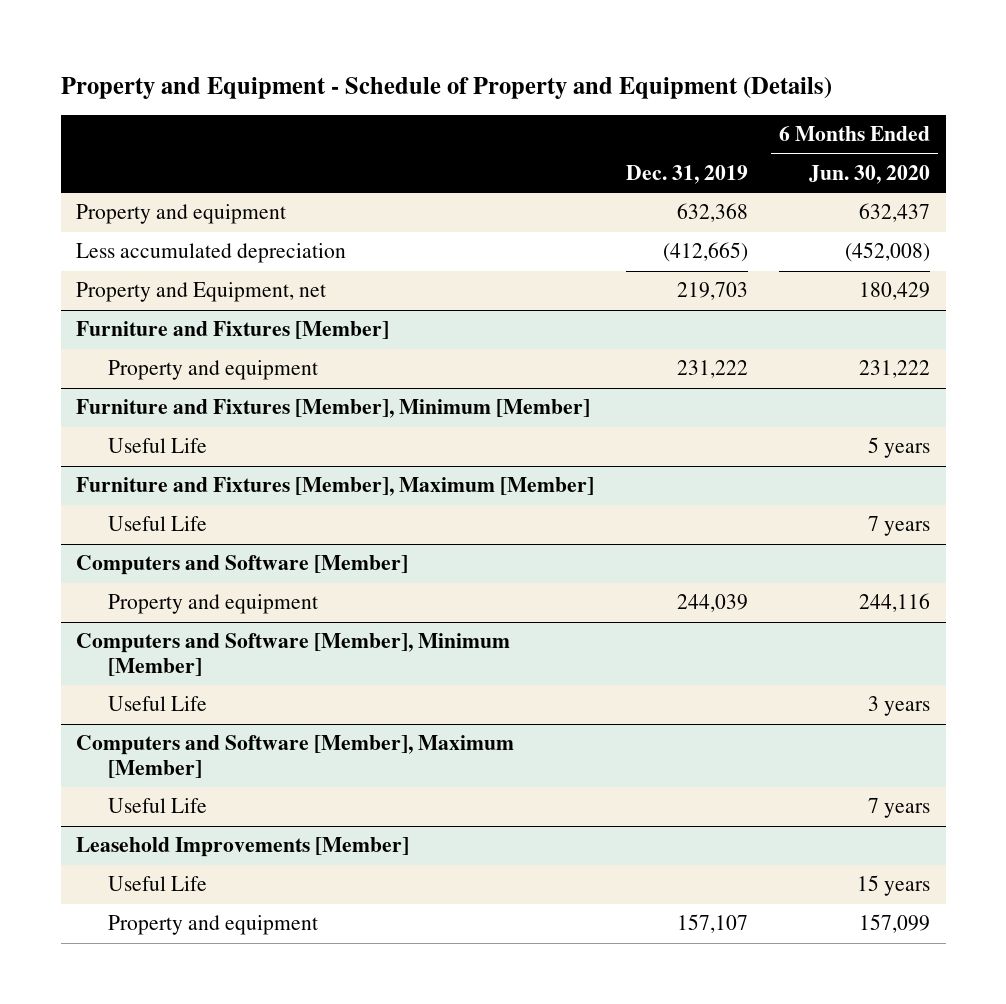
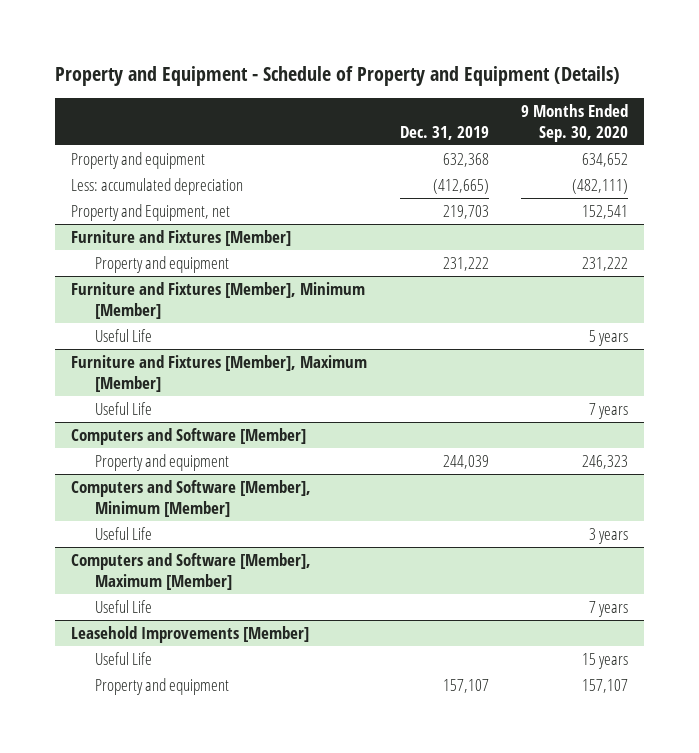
- | Dec. 31, 2019 | 6 Months Ended Jun. 30, 2020
+ | Dec. 31, 2019 | 9 Months Ended Sep. 30, 2020
- Less accumulated depreciation | (412,665) | (452,008)
+ Less: accumulated depreciation | (412,665) | (482,111)

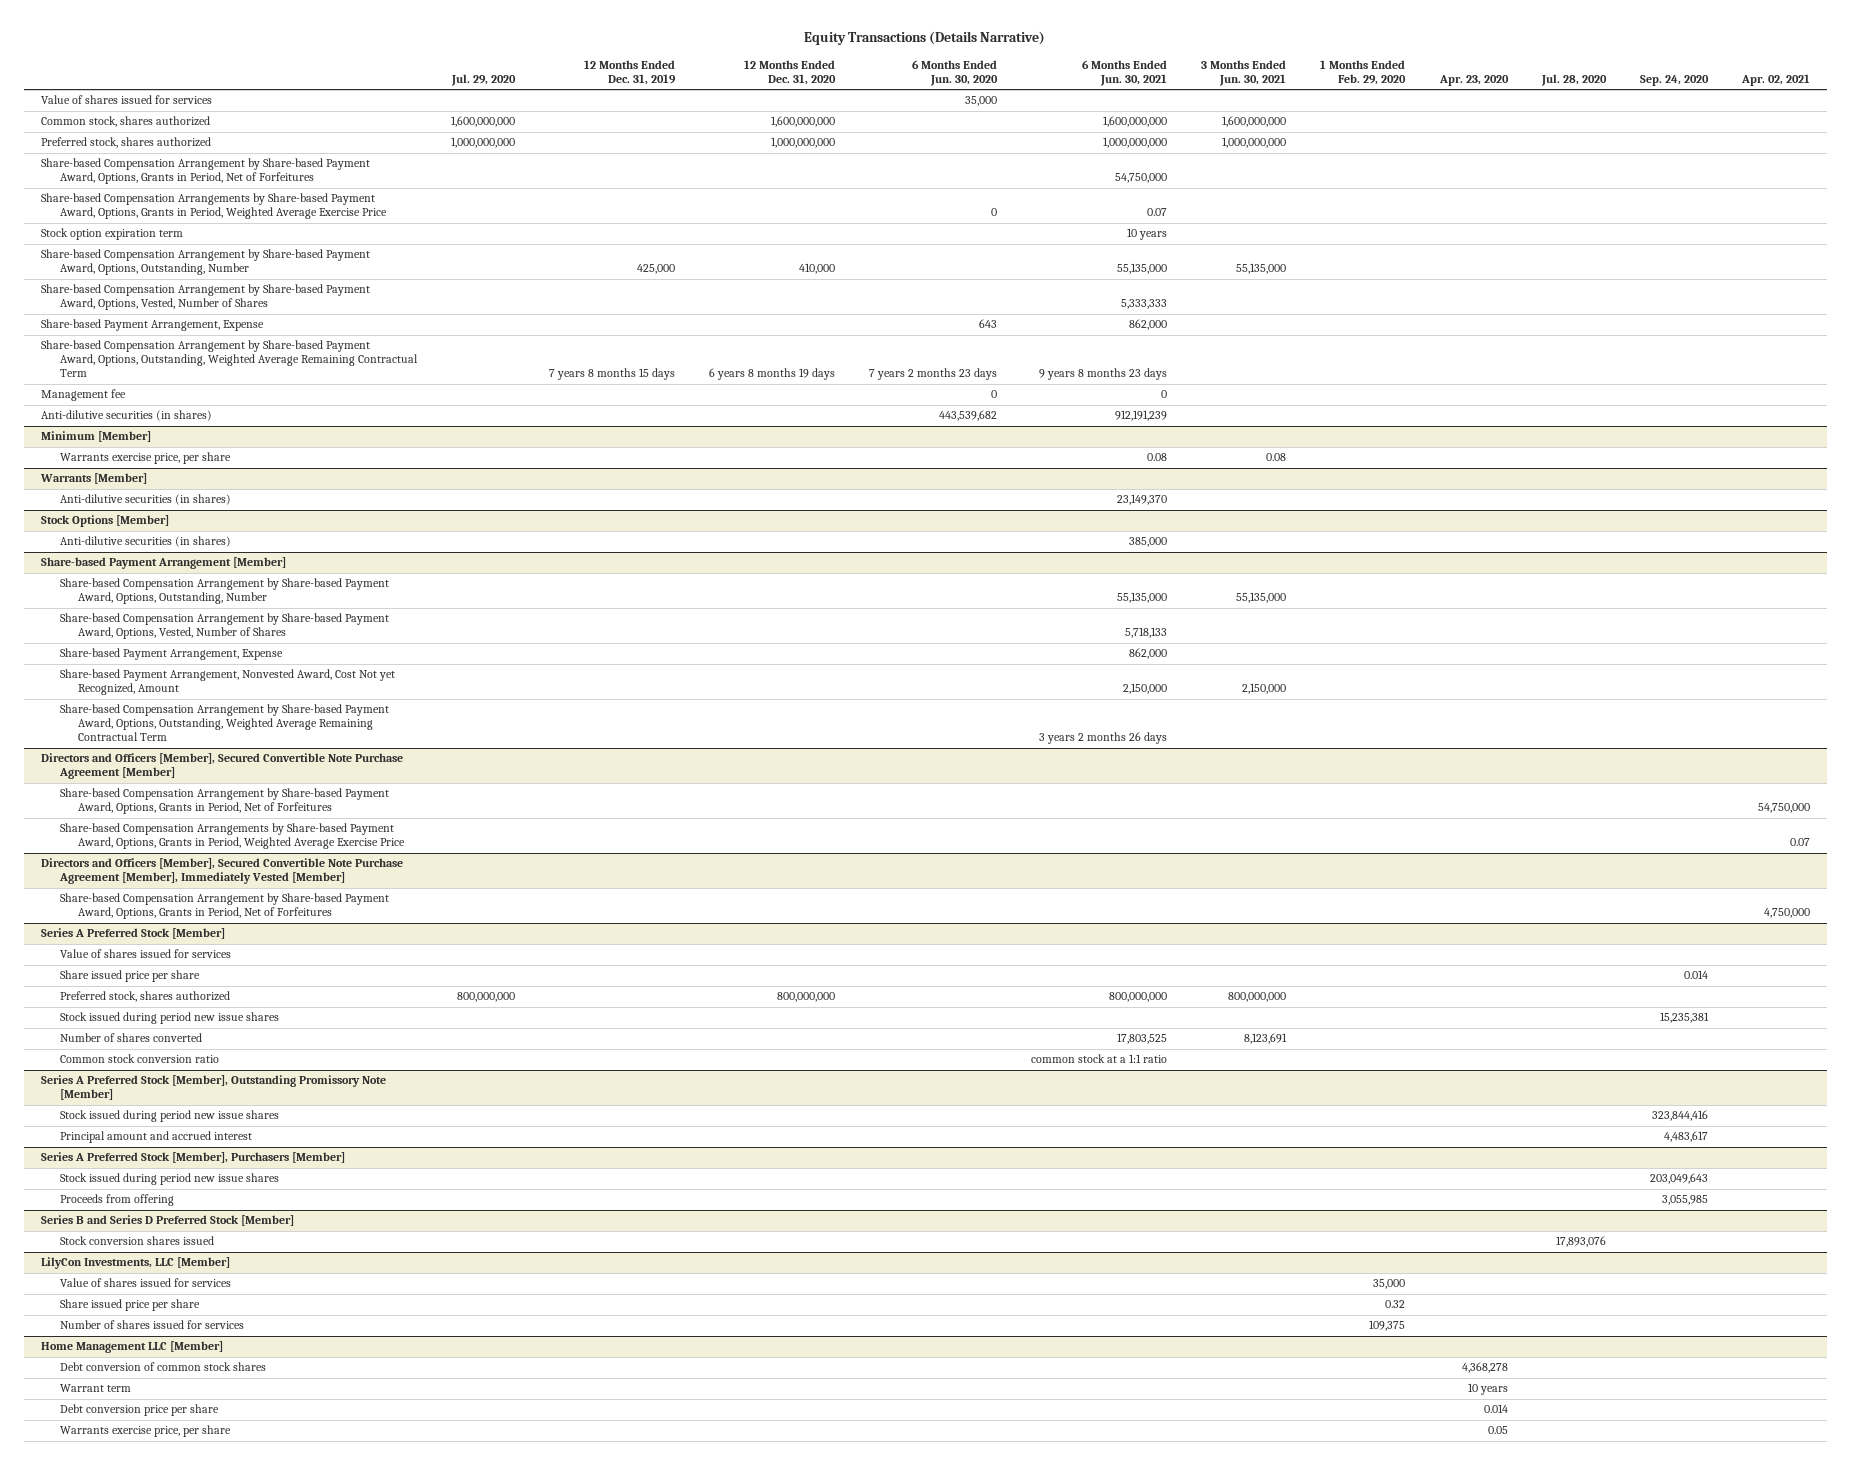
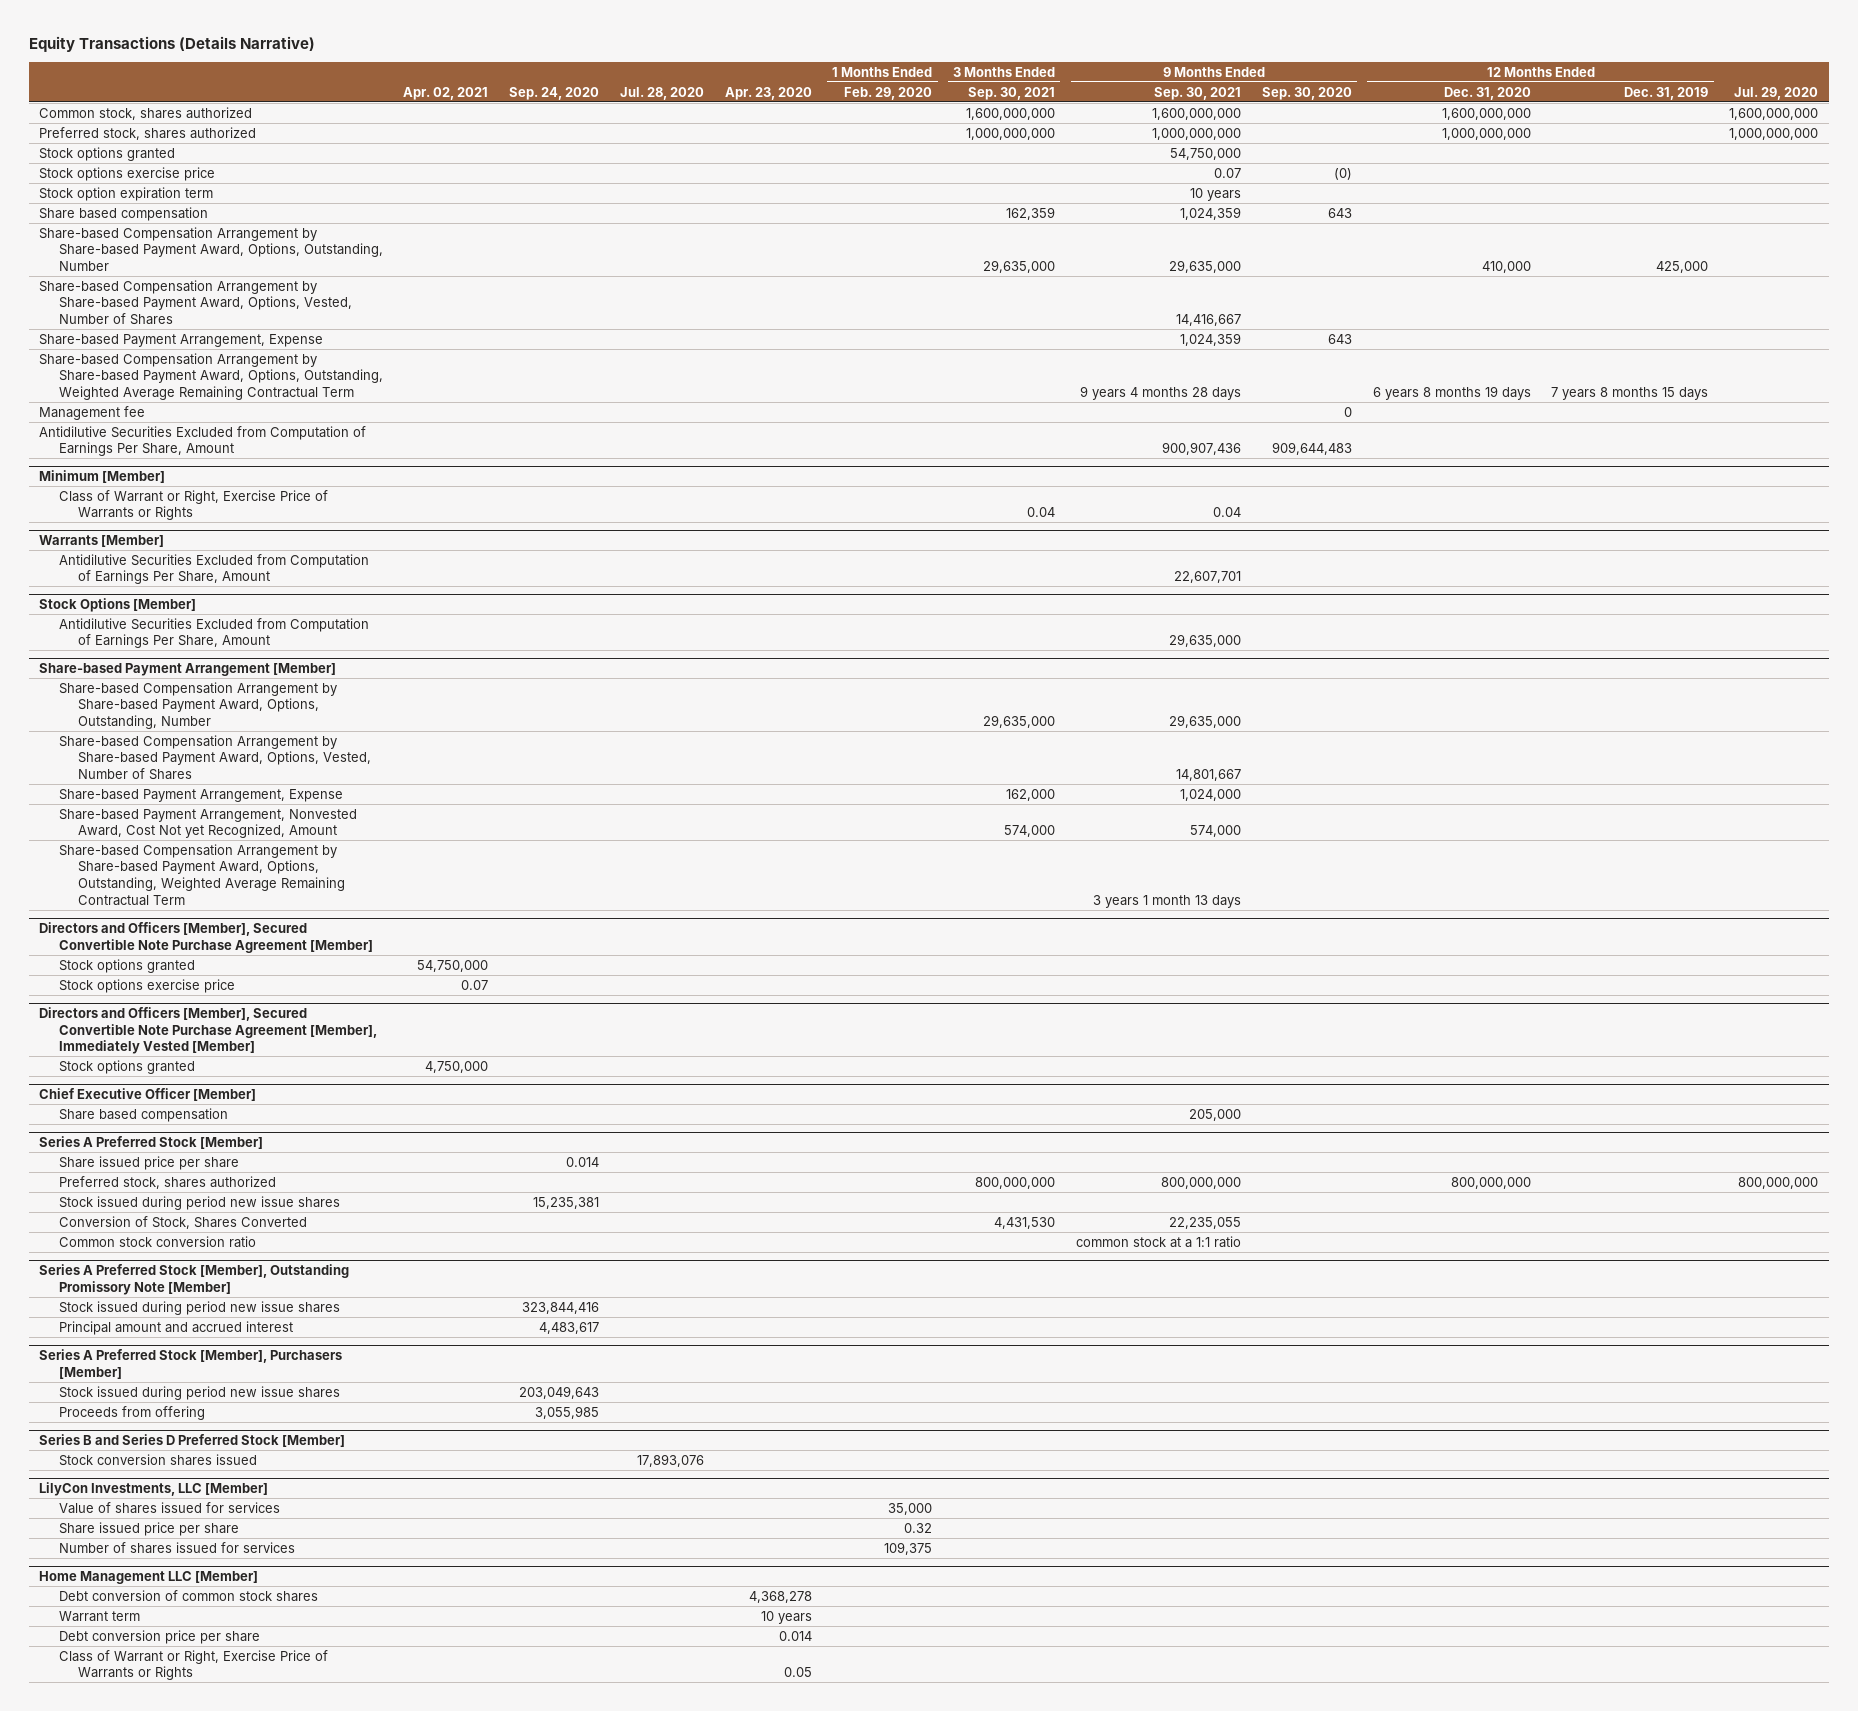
- | Jul. 29, 2020 | 12 Months Ended Dec. 31, 2019 | 12 Months Ended Dec. 31, 2020 | 6 Months Ended Jun. 30, 2020 | 6 Months Ended Jun. 30, 2021 | 3 Months Ended Jun. 30, 2021 | 1 Months Ended Feb. 29, 2020 | Apr. 23, 2020 | Jul. 28, 2020 | Sep. 24, 2020 | Apr. 02, 2021
+ | Apr. 02, 2021 | Sep. 24, 2020 | Jul. 28, 2020 | Apr. 23, 2020 | 1 Months Ended Feb. 29, 2020 | 3 Months Ended Sep. 30, 2021 | 9 Months Ended Sep. 30, 2021 | 9 Months Ended Sep. 30, 2020 | 12 Months Ended Dec. 31, 2020 | 12 Months Ended Dec. 31, 2019 | Jul. 29, 2020
- Value of shares issued for services | | | | 35,000 | | | | | | |
- Share-based Compensation Arrangement by Share-based Payment Award, Options, Grants in Period, Net of Forfeitures | | | | | 54,750,000 | | | | | |
- Share-based Compensation Arrangements by Share-based Payment Award, Options, Grants in Period, Weighted Average Exercise Price | | | | 0 | 0.07 | | | | | |
+ Stock options granted | | | | | | | 54,750,000 | | | |
+ Stock options exercise price | | | | | | | 0.07 | (0) | | |
+ Share based compensation | | | | | | 162,359 | 1,024,359 | 643 | | |
- Anti-dilutive securities (in shares) | | | | 443,539,682 | 912,191,239 | | | | | |
+ Antidilutive Securities Excluded from Computation of Earnings Per Share, Amount | | | | | | | 900,907,436 | 909,644,483 | | |
@ Minimum [Member]
- Warrants exercise price, per share | | | | | 0.08 | 0.08 | | | | |
+ Class of Warrant or Right, Exercise Price of Warrants or Rights | | | | | | 0.04 | 0.04 | | | |
@ Warrants [Member]
- Anti-dilutive securities (in shares) | | | | | 23,149,370 | | | | | |
+ Antidilutive Securities Excluded from Computation of Earnings Per Share, Amount | | | | | | | 22,607,701 | | | |
@ Stock Options [Member]
- Anti-dilutive securities (in shares) | | | | | 385,000 | | | | | |
+ Antidilutive Securities Excluded from Computation of Earnings Per Share, Amount | | | | | | | 29,635,000 | | | |
@ Directors and Officers [Member], Secured Convertible Note Purchase Agreement [Member]
- Share-based Compensation Arrangement by Share-based Payment Award, Options, Grants in Period, Net of Forfeitures | | | | | | | | | | | 54,750,000
- Share-based Compensation Arrangements by Share-based Payment Award, Options, Grants in Period, Weighted Average Exercise Price | | | | | | | | | | | 0.07
+ Stock options granted | 54,750,000 | | | | | | | | | |
+ Stock options exercise price | 0.07 | | | | | | | | | |
@ Directors and Officers [Member], Secured Convertible Note Purchase Agreement [Member], Immediately Vested [Member]
- Share-based Compensation Arrangement by Share-based Payment Award, Options, Grants in Period, Net of Forfeitures | | | | | | | | | | | 4,750,000
+ Stock options granted | 4,750,000 | | | | | | | | | |
+ Chief Executive Officer [Member]
+ Share based compensation | | | | | | | 205,000 | | | |
@ Series A Preferred Stock [Member]
- Value of shares issued for services
- Number of shares converted | | | | | 17,803,525 | 8,123,691 | | | | |
+ Conversion of Stock, Shares Converted | | | | | | 4,431,530 | 22,235,055 | | | |
@ Home Management LLC [Member]
- Warrants exercise price, per share | | | | | | | | 0.05 | | |
+ Class of Warrant or Right, Exercise Price of Warrants or Rights | | | | 0.05 | | | | | | |

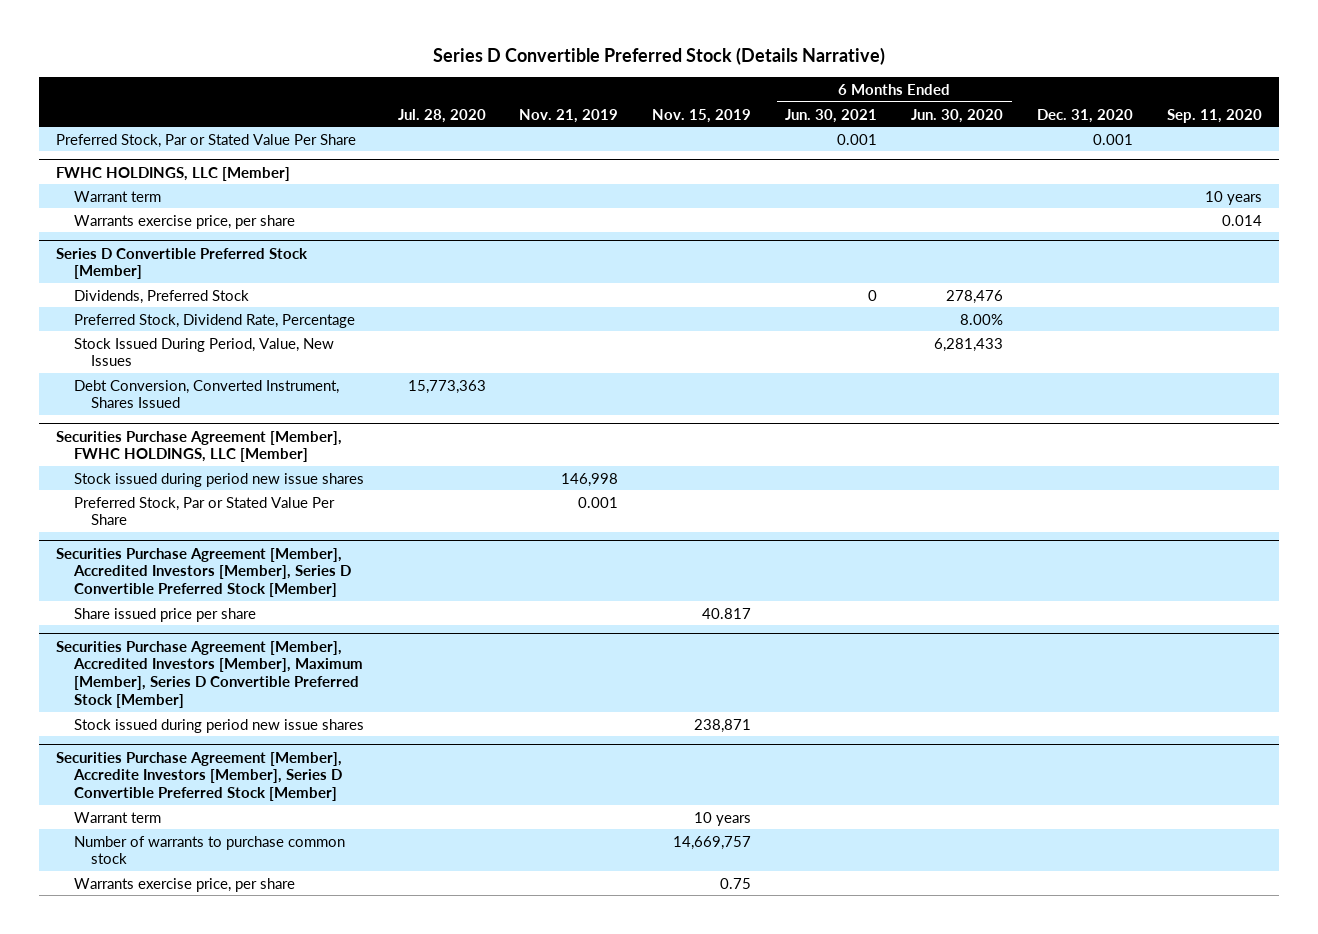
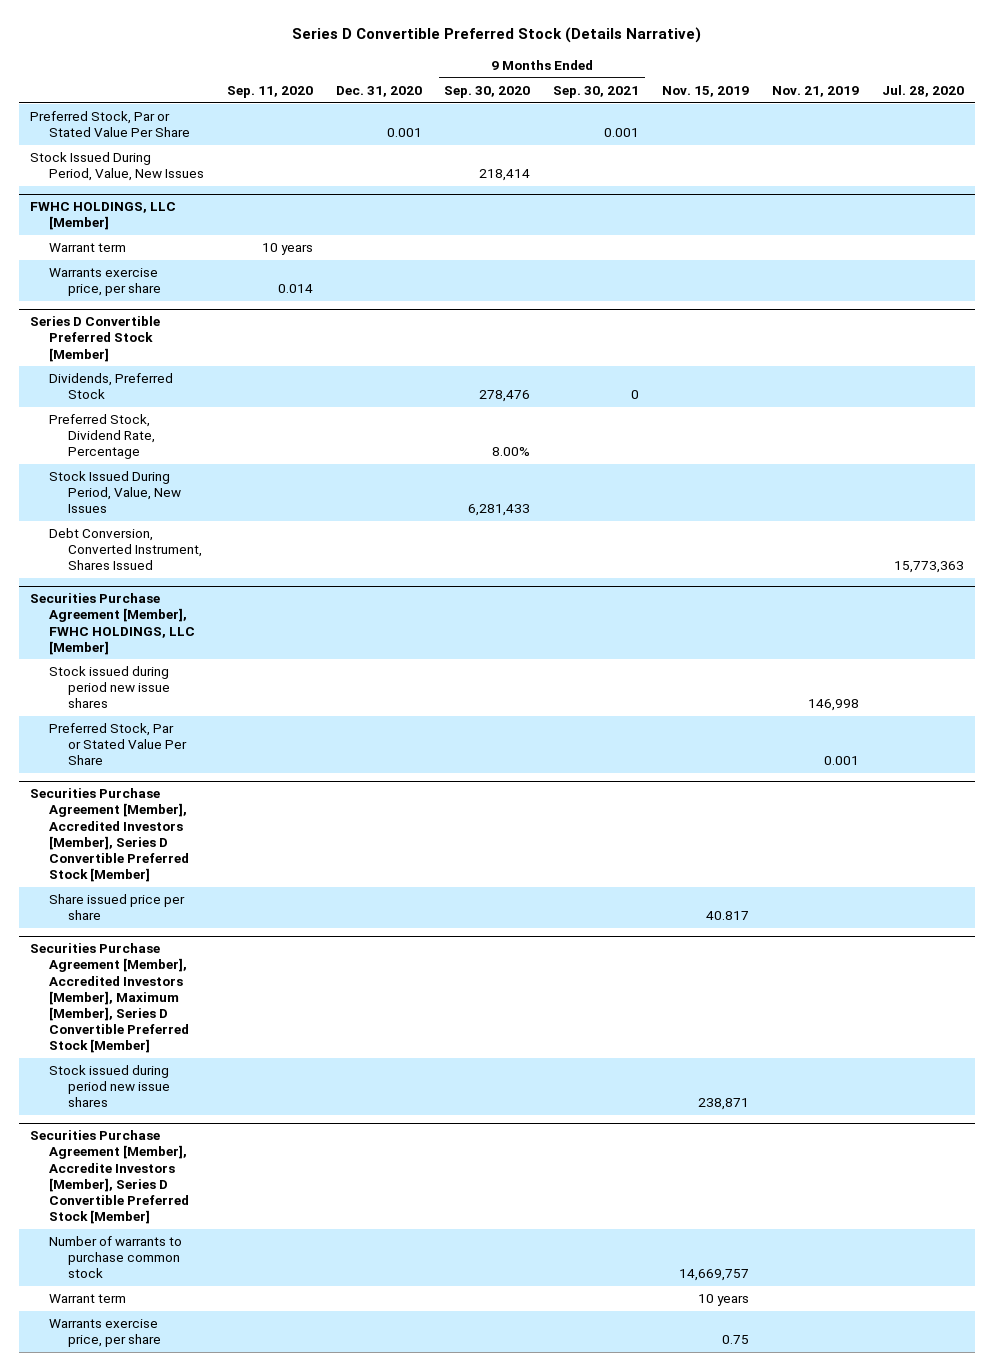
- | Jul. 28, 2020 | Nov. 21, 2019 | Nov. 15, 2019 | 6 Months Ended Jun. 30, 2021 | 6 Months Ended Jun. 30, 2020 | Dec. 31, 2020 | Sep. 11, 2020
+ | Sep. 11, 2020 | Dec. 31, 2020 | 9 Months Ended Sep. 30, 2020 | 9 Months Ended Sep. 30, 2021 | Nov. 15, 2019 | Nov. 21, 2019 | Jul. 28, 2020
+ Stock Issued During Period, Value, New Issues | | | 218,414 | | | |
@ Securities Purchase Agreement [Member], Accredite Investors [Member], Series D Convertible Preferred Stock [Member]
moved down: Warrant term | | | | | 10 years | |

